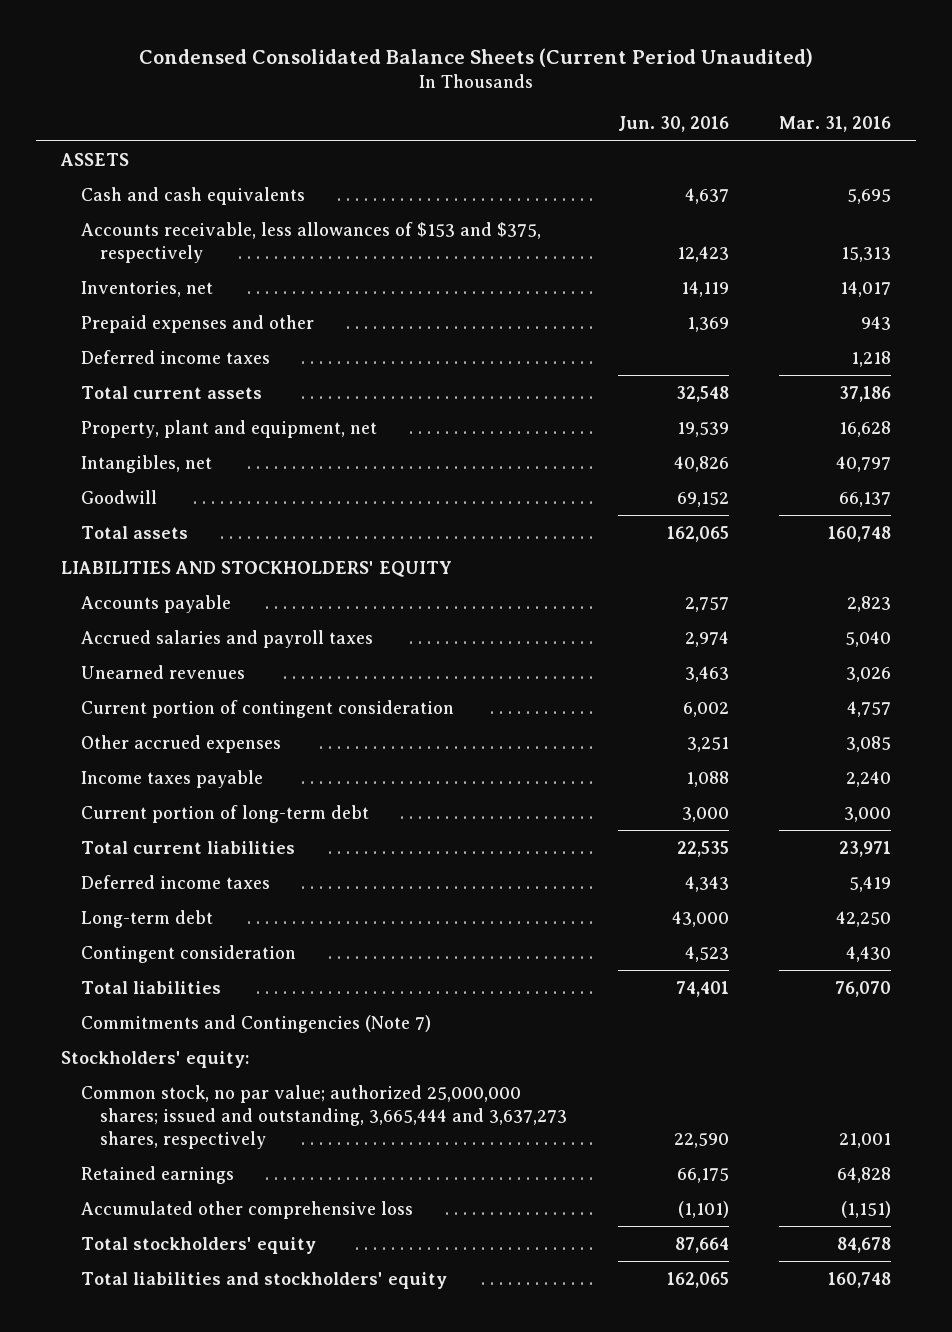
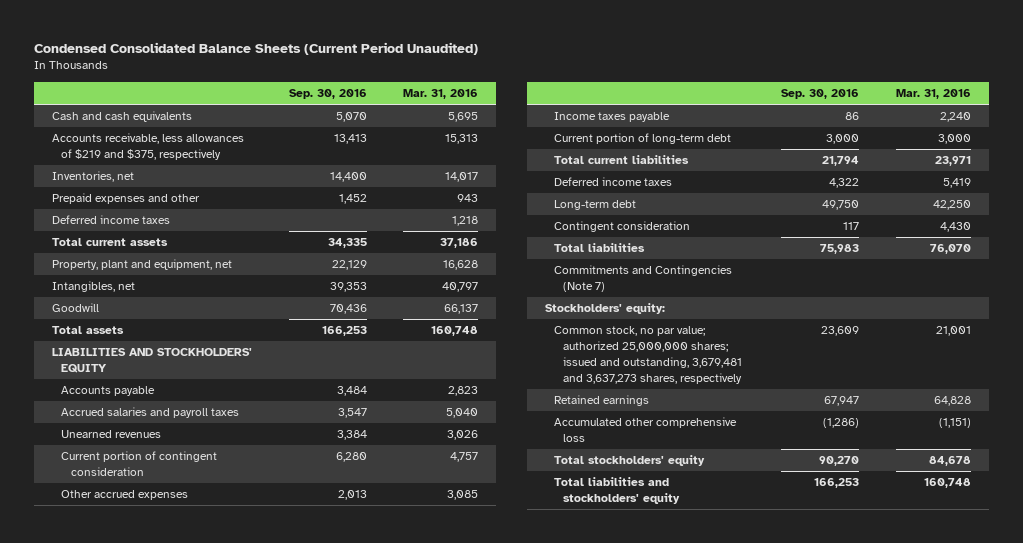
- | Jun. 30, 2016 | Mar. 31, 2016
+ | Sep. 30, 2016 | Mar. 31, 2016
- ASSETS
- Accounts receivable, less allowances of $153 and $375, respectively | 12,423 | 15,313
+ Accounts receivable, less allowances of $219 and $375, respectively | 13,413 | 15,313
- Common stock, no par value; authorized 25,000,000 shares; issued and outstanding, 3,665,444 and 3,637,273 shares, respectively | 22,590 | 21,001
+ Common stock, no par value; authorized 25,000,000 shares; issued and outstanding, 3,679,481 and 3,637,273 shares, respectively | 23,609 | 21,001

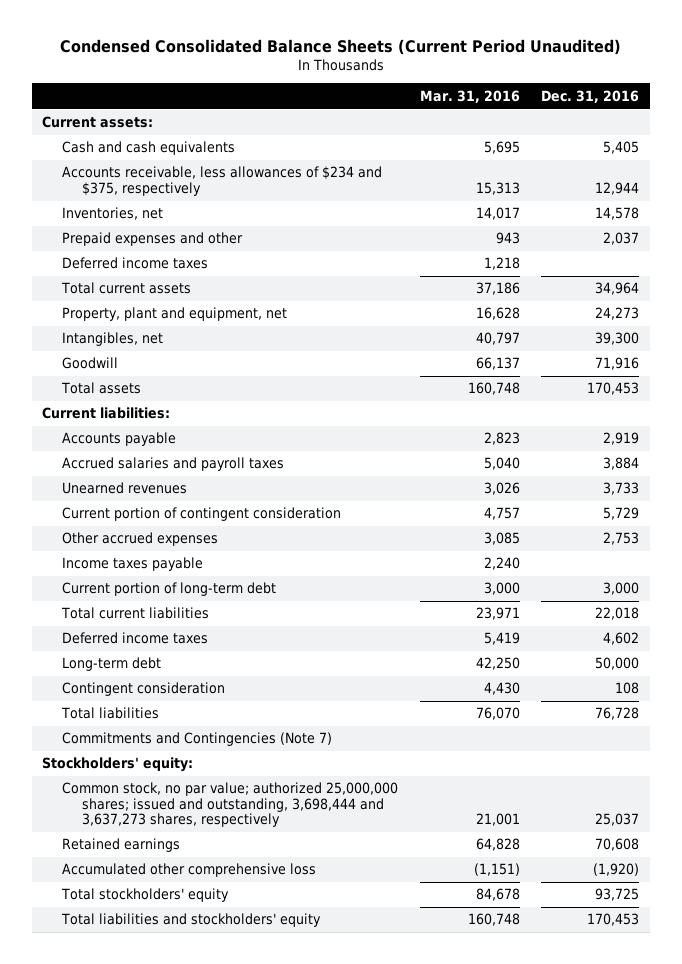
- | Sep. 30, 2016 | Mar. 31, 2016
+ | Mar. 31, 2016 | Dec. 31, 2016
+ Current assets:
- Accounts receivable, less allowances of $219 and $375, respectively | 13,413 | 15,313
+ Accounts receivable, less allowances of $234 and $375, respectively | 15,313 | 12,944
- LIABILITIES AND STOCKHOLDERS' EQUITY
+ Current liabilities:
- Common stock, no par value; authorized 25,000,000 shares; issued and outstanding, 3,679,481 and 3,637,273 shares, respectively | 23,609 | 21,001
+ Common stock, no par value; authorized 25,000,000 shares; issued and outstanding, 3,698,444 and 3,637,273 shares, respectively | 21,001 | 25,037

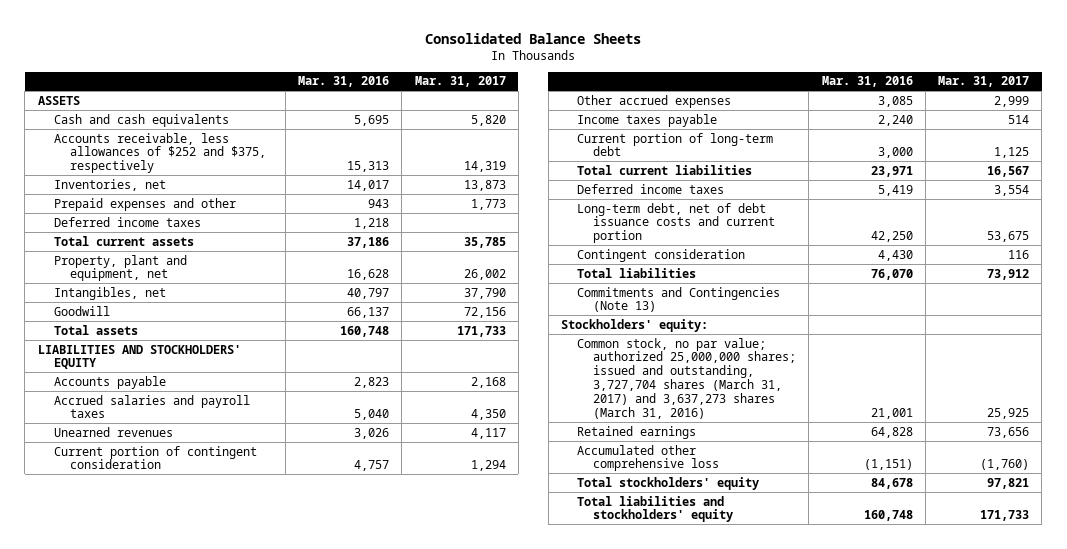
- Condensed Consolidated Balance Sheets (Current Period Unaudited)
+ Consolidated Balance Sheets
- | Mar. 31, 2016 | Dec. 31, 2016
+ | Mar. 31, 2016 | Mar. 31, 2017
- Current assets:
+ ASSETS
- Accounts receivable, less allowances of $234 and $375, respectively | 15,313 | 12,944
+ Accounts receivable, less allowances of $252 and $375, respectively | 15,313 | 14,319
- Current liabilities:
+ LIABILITIES AND STOCKHOLDERS' EQUITY
- Long-term debt | 42,250 | 50,000
+ Long-term debt, net of debt issuance costs and current portion | 42,250 | 53,675
- Commitments and Contingencies (Note 7)
+ Commitments and Contingencies (Note 13)
- Common stock, no par value; authorized 25,000,000 shares; issued and outstanding, 3,698,444 and 3,637,273 shares, respectively | 21,001 | 25,037
+ Common stock, no par value; authorized 25,000,000 shares; issued and outstanding, 3,727,704 shares (March 31, 2017) and 3,637,273 shares (March 31, 2016) | 21,001 | 25,925

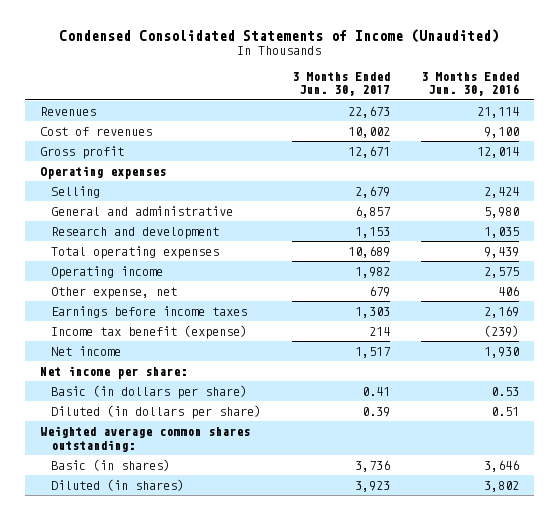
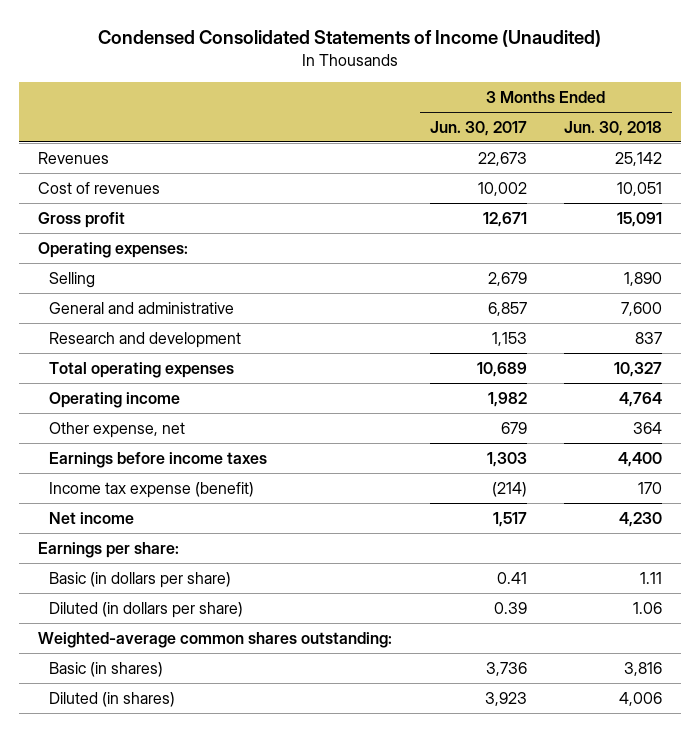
- | 3 Months Ended Jun. 30, 2017 | 3 Months Ended Jun. 30, 2016
+ | 3 Months Ended Jun. 30, 2017 | 3 Months Ended Jun. 30, 2018
- Operating expenses
+ Operating expenses:
- Income tax benefit (expense) | 214 | (239)
+ Income tax expense (benefit) | (214) | 170
- Net income per share:
+ Earnings per share:
- Weighted average common shares outstanding:
+ Weighted-average common shares outstanding:

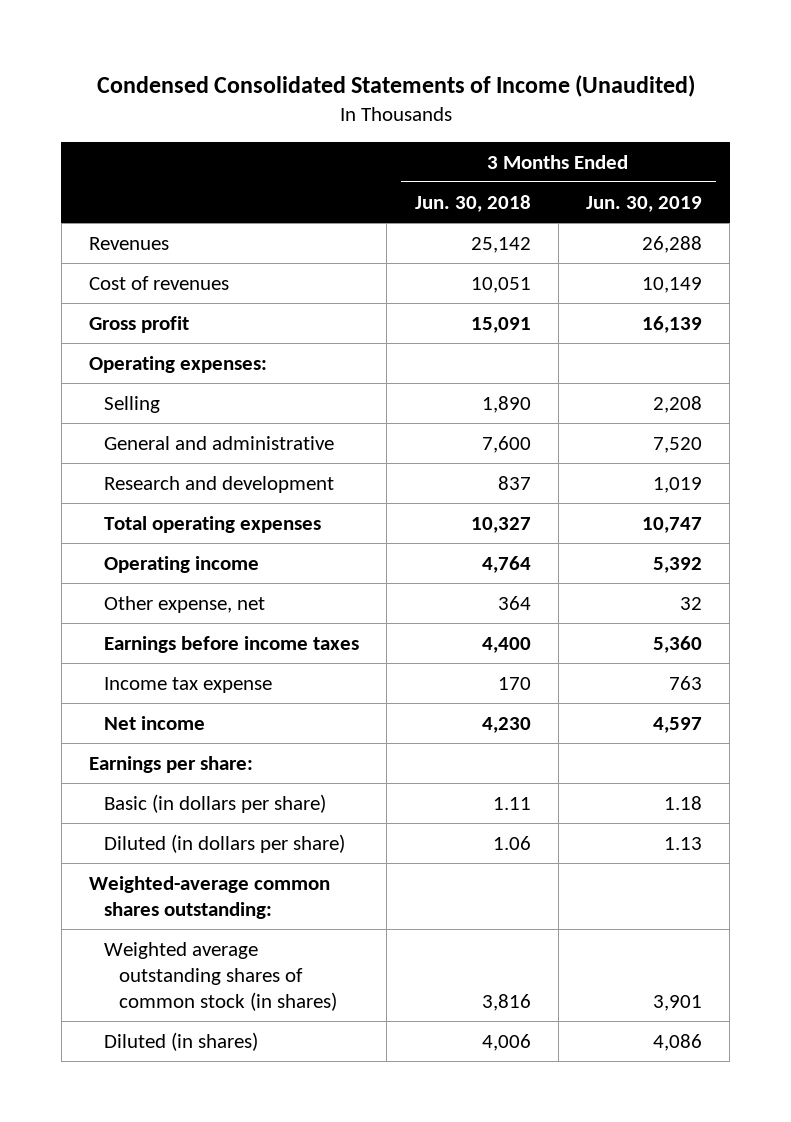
- | 3 Months Ended Jun. 30, 2017 | 3 Months Ended Jun. 30, 2018
+ | 3 Months Ended Jun. 30, 2018 | 3 Months Ended Jun. 30, 2019
- Income tax expense (benefit) | (214) | 170
+ Income tax expense | 170 | 763
- Basic (in shares) | 3,736 | 3,816
+ Weighted average outstanding shares of common stock (in shares) | 3,816 | 3,901

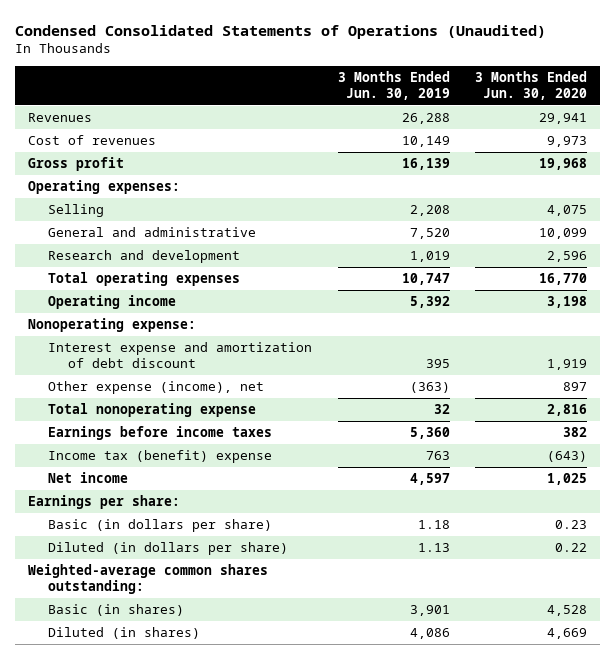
- Condensed Consolidated Statements of Income (Unaudited)
+ Condensed Consolidated Statements of Operations (Unaudited)
- | 3 Months Ended Jun. 30, 2018 | 3 Months Ended Jun. 30, 2019
+ | 3 Months Ended Jun. 30, 2019 | 3 Months Ended Jun. 30, 2020
- Other expense, net | 364 | 32
+ Nonoperating expense:
+ Interest expense and amortization of debt discount | 395 | 1,919
+ Other expense (income), net | (363) | 897
+ Total nonoperating expense | 32 | 2,816
- Income tax expense | 170 | 763
+ Income tax (benefit) expense | 763 | (643)
- Weighted average outstanding shares of common stock (in shares) | 3,816 | 3,901
+ Basic (in shares) | 3,901 | 4,528

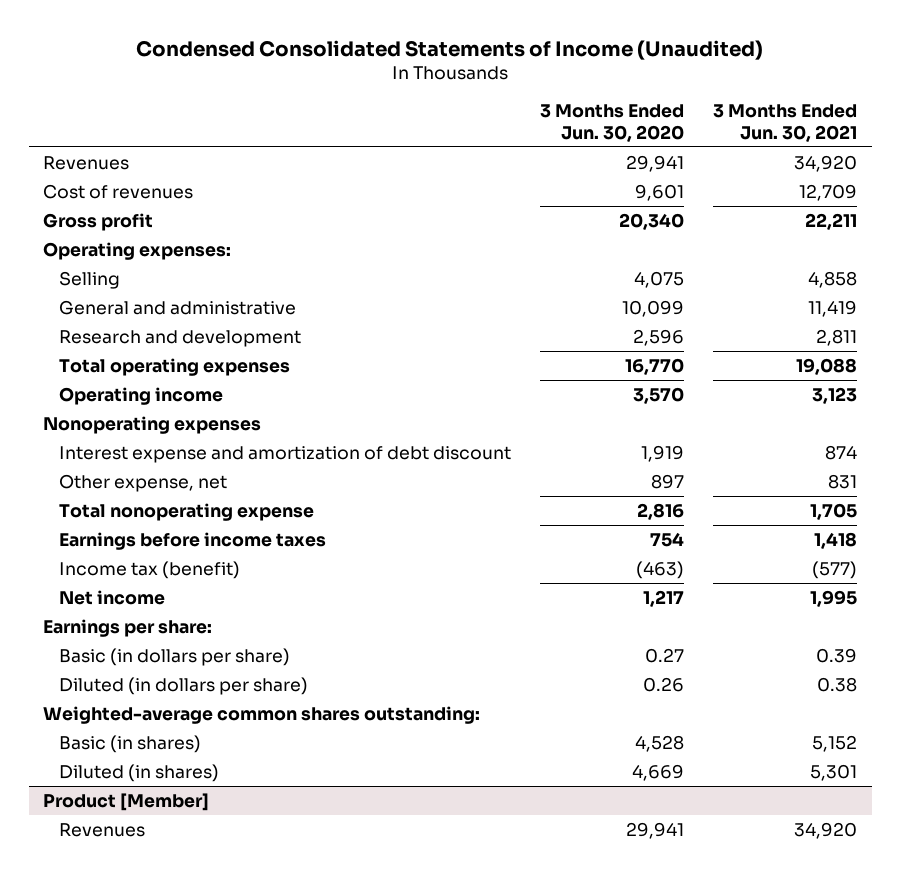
- Condensed Consolidated Statements of Operations (Unaudited)
+ Condensed Consolidated Statements of Income (Unaudited)
- | 3 Months Ended Jun. 30, 2019 | 3 Months Ended Jun. 30, 2020
+ | 3 Months Ended Jun. 30, 2020 | 3 Months Ended Jun. 30, 2021
- Cost of revenues | 10,149 | 9,973
- Gross profit | 16,139 | 19,968
+ Cost of revenues | 9,601 | 12,709
+ Gross profit | 20,340 | 22,211
- Operating income | 5,392 | 3,198
- Nonoperating expense:
+ Operating income | 3,570 | 3,123
+ Nonoperating expenses
- Other expense (income), net | (363) | 897
+ Other expense, net | 897 | 831
- Earnings before income taxes | 5,360 | 382
- Income tax (benefit) expense | 763 | (643)
- Net income | 4,597 | 1,025
+ Earnings before income taxes | 754 | 1,418
+ Income tax (benefit) | (463) | (577)
+ Net income | 1,217 | 1,995
- Basic (in dollars per share) | 1.18 | 0.23
- Diluted (in dollars per share) | 1.13 | 0.22
+ Basic (in dollars per share) | 0.27 | 0.39
+ Diluted (in dollars per share) | 0.26 | 0.38
+ Product [Member]
+ Revenues | 29,941 | 34,920

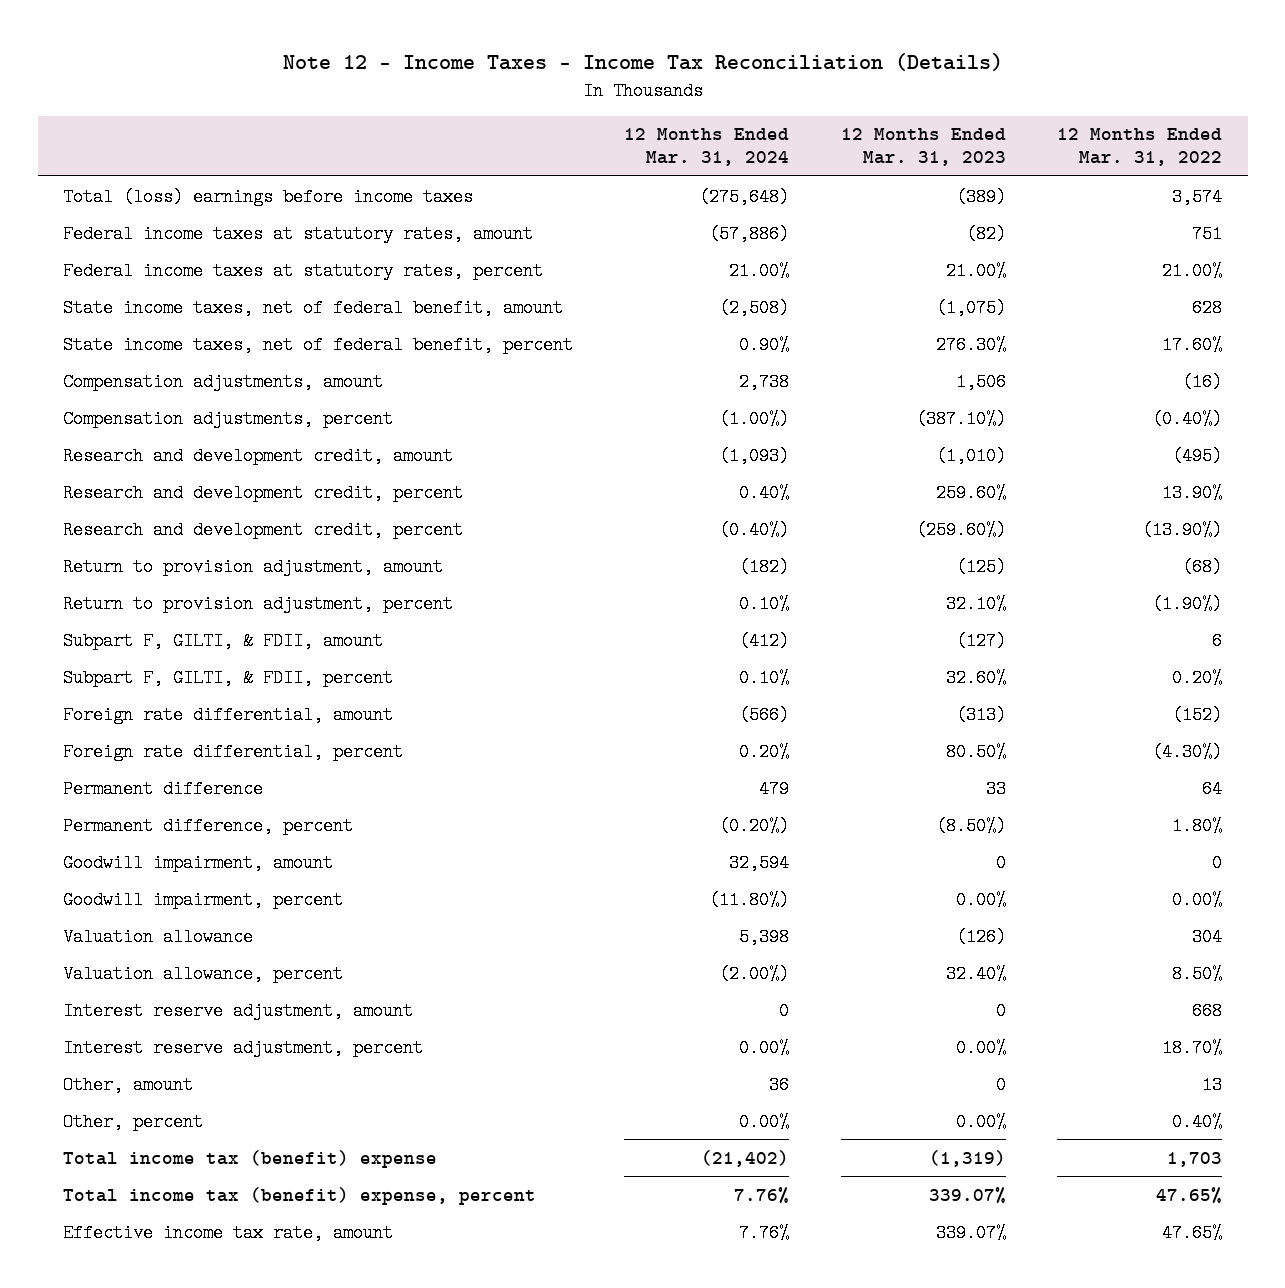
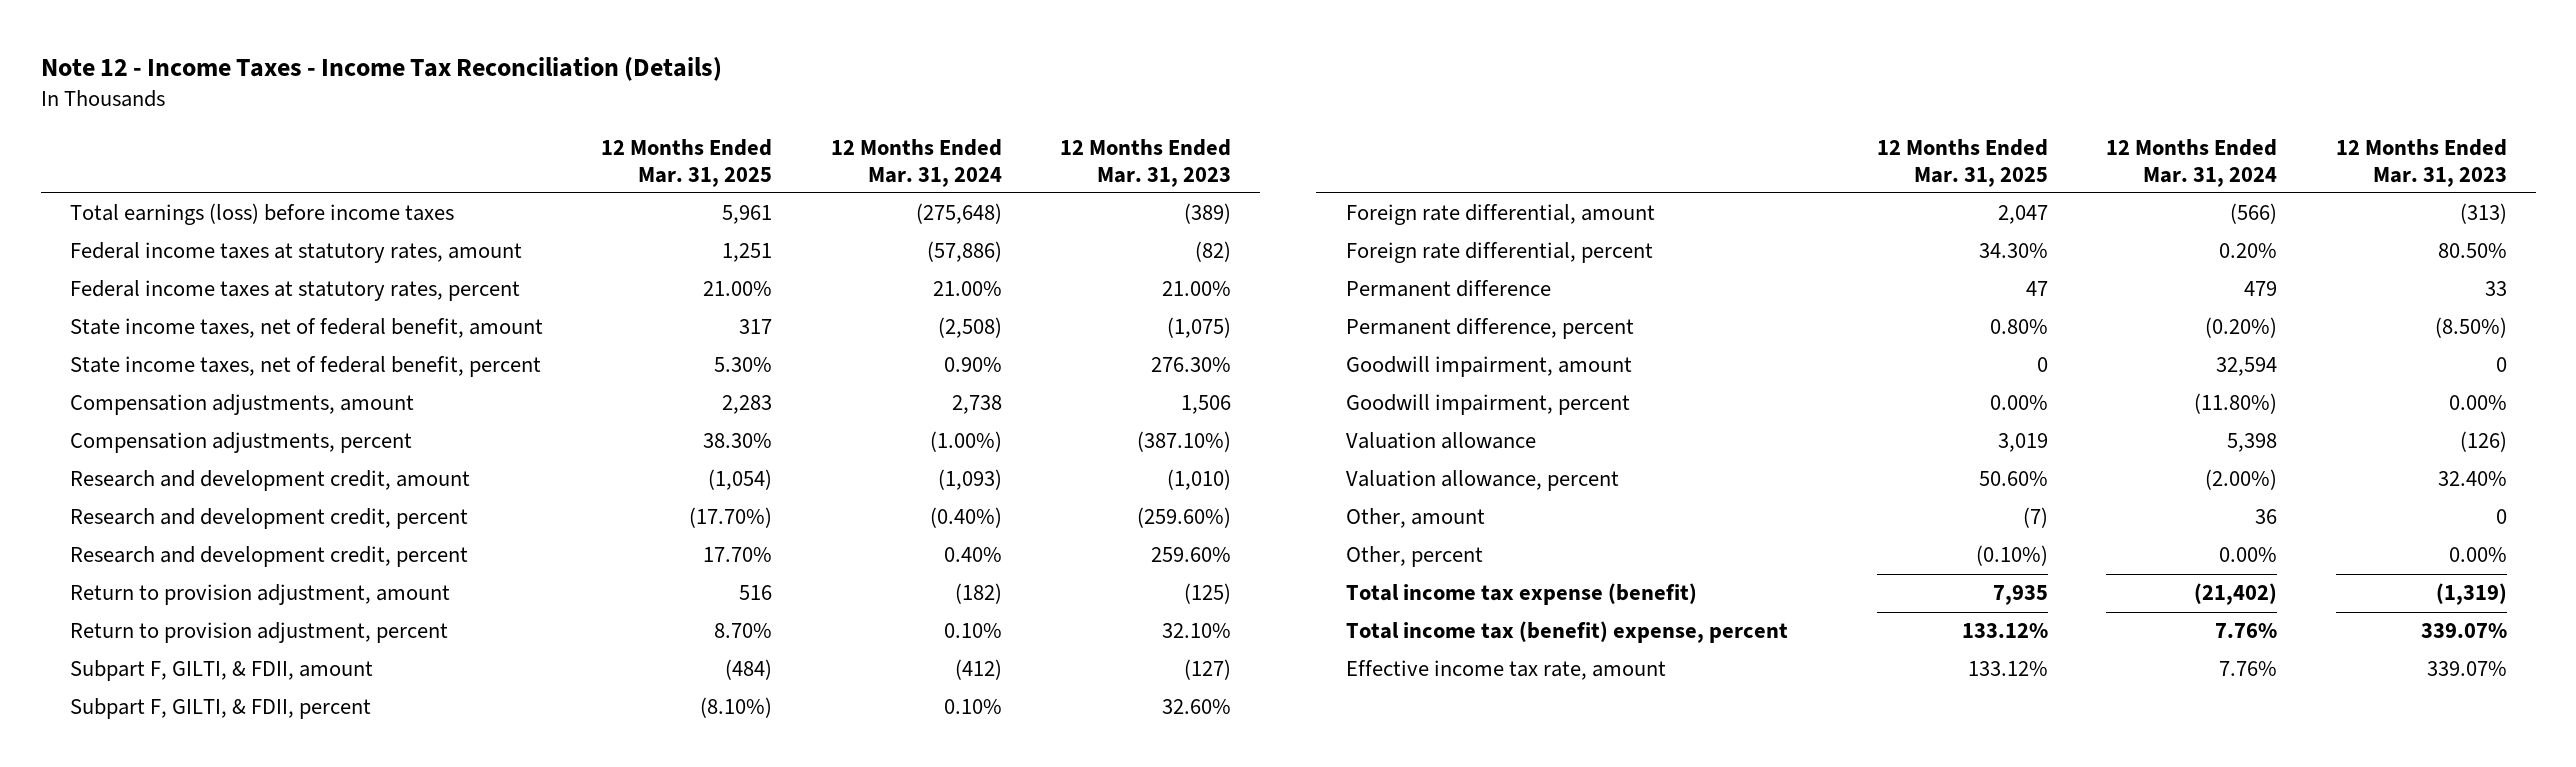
- | 12 Months Ended Mar. 31, 2024 | 12 Months Ended Mar. 31, 2023 | 12 Months Ended Mar. 31, 2022
+ | 12 Months Ended Mar. 31, 2025 | 12 Months Ended Mar. 31, 2024 | 12 Months Ended Mar. 31, 2023
- Total (loss) earnings before income taxes | (275,648) | (389) | 3,574
+ Total earnings (loss) before income taxes | 5,961 | (275,648) | (389)
moved down: Research and development credit, percent | 17.70% | 0.40% | 259.60%
- Interest reserve adjustment, amount | 0 | 0 | 668
- Interest reserve adjustment, percent | 0.00% | 0.00% | 18.70%
- Total income tax (benefit) expense | (21,402) | (1,319) | 1,703
+ Total income tax expense (benefit) | 7,935 | (21,402) | (1,319)

